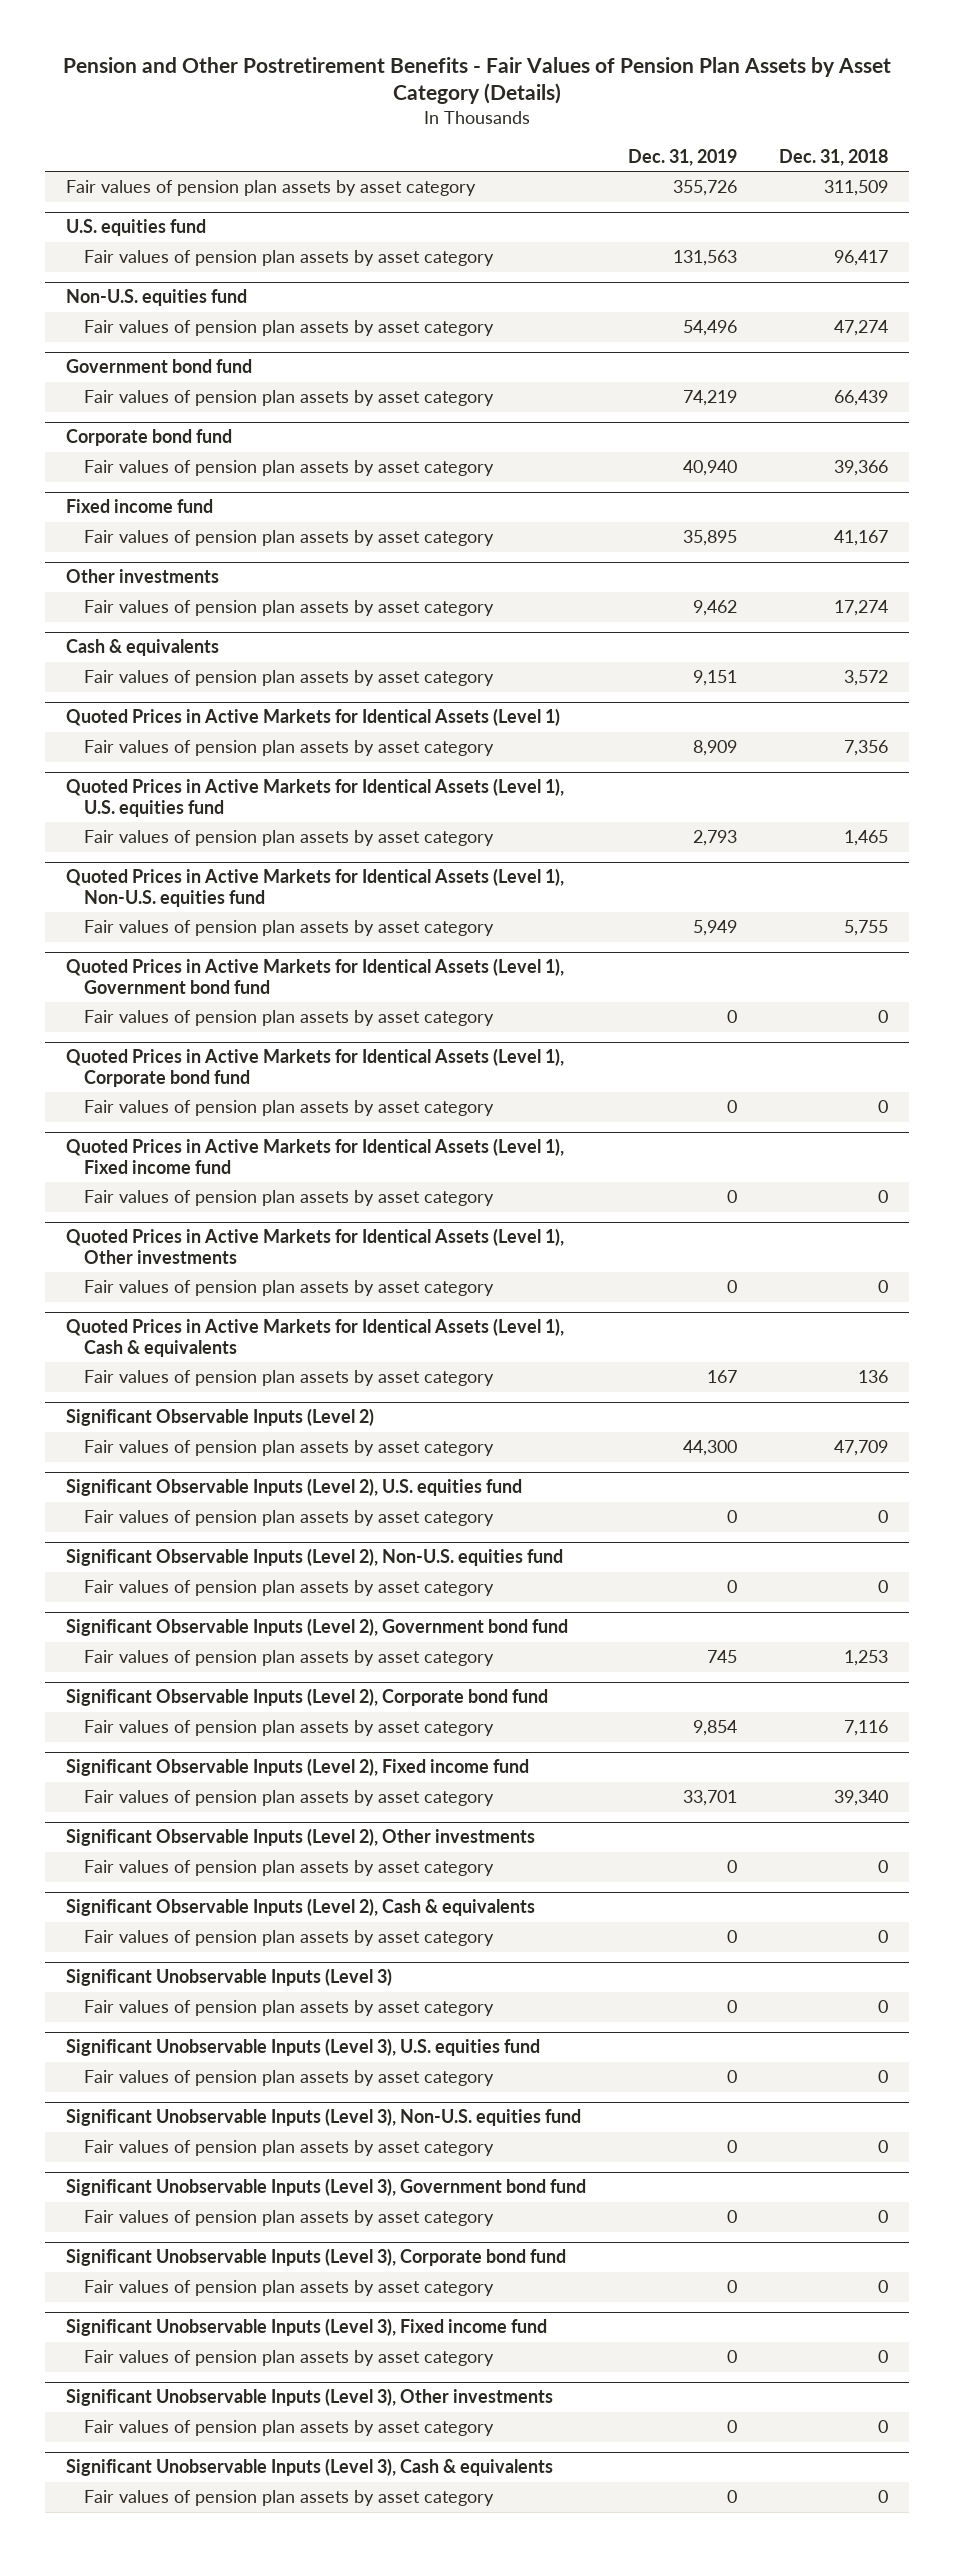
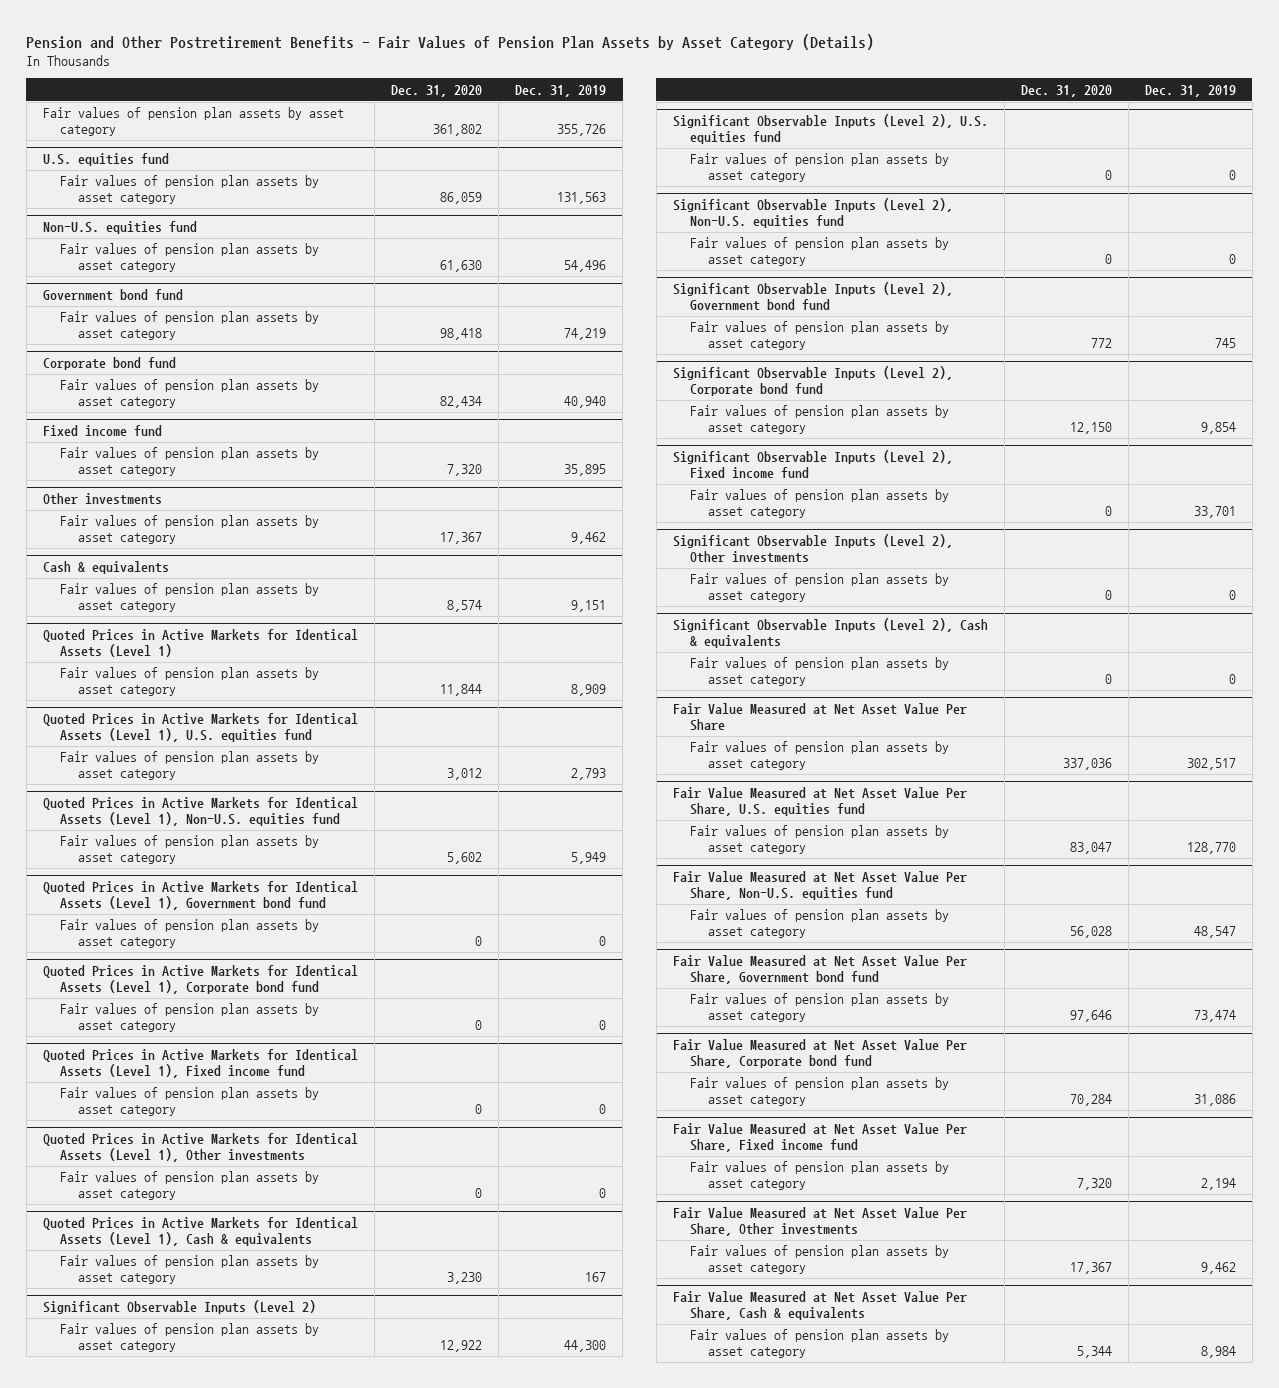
- | Dec. 31, 2019 | Dec. 31, 2018
+ | Dec. 31, 2020 | Dec. 31, 2019
- Significant Unobservable Inputs (Level 3)
- Fair values of pension plan assets by asset category | 0 | 0
- Significant Unobservable Inputs (Level 3), U.S. equities fund
- Fair values of pension plan assets by asset category | 0 | 0
- Significant Unobservable Inputs (Level 3), Non-U.S. equities fund
- Fair values of pension plan assets by asset category | 0 | 0
- Significant Unobservable Inputs (Level 3), Government bond fund
- Fair values of pension plan assets by asset category | 0 | 0
- Significant Unobservable Inputs (Level 3), Corporate bond fund
- Fair values of pension plan assets by asset category | 0 | 0
- Significant Unobservable Inputs (Level 3), Fixed income fund
- Fair values of pension plan assets by asset category | 0 | 0
- Significant Unobservable Inputs (Level 3), Other investments
- Fair values of pension plan assets by asset category | 0 | 0
- Significant Unobservable Inputs (Level 3), Cash & equivalents
- Fair values of pension plan assets by asset category | 0 | 0
+ Fair Value Measured at Net Asset Value Per Share
+ Fair values of pension plan assets by asset category | 337,036 | 302,517
+ Fair Value Measured at Net Asset Value Per Share, U.S. equities fund
+ Fair values of pension plan assets by asset category | 83,047 | 128,770
+ Fair Value Measured at Net Asset Value Per Share, Non-U.S. equities fund
+ Fair values of pension plan assets by asset category | 56,028 | 48,547
+ Fair Value Measured at Net Asset Value Per Share, Government bond fund
+ Fair values of pension plan assets by asset category | 97,646 | 73,474
+ Fair Value Measured at Net Asset Value Per Share, Corporate bond fund
+ Fair values of pension plan assets by asset category | 70,284 | 31,086
+ Fair Value Measured at Net Asset Value Per Share, Fixed income fund
+ Fair values of pension plan assets by asset category | 7,320 | 2,194
+ Fair Value Measured at Net Asset Value Per Share, Other investments
+ Fair values of pension plan assets by asset category | 17,367 | 9,462
+ Fair Value Measured at Net Asset Value Per Share, Cash & equivalents
+ Fair values of pension plan assets by asset category | 5,344 | 8,984

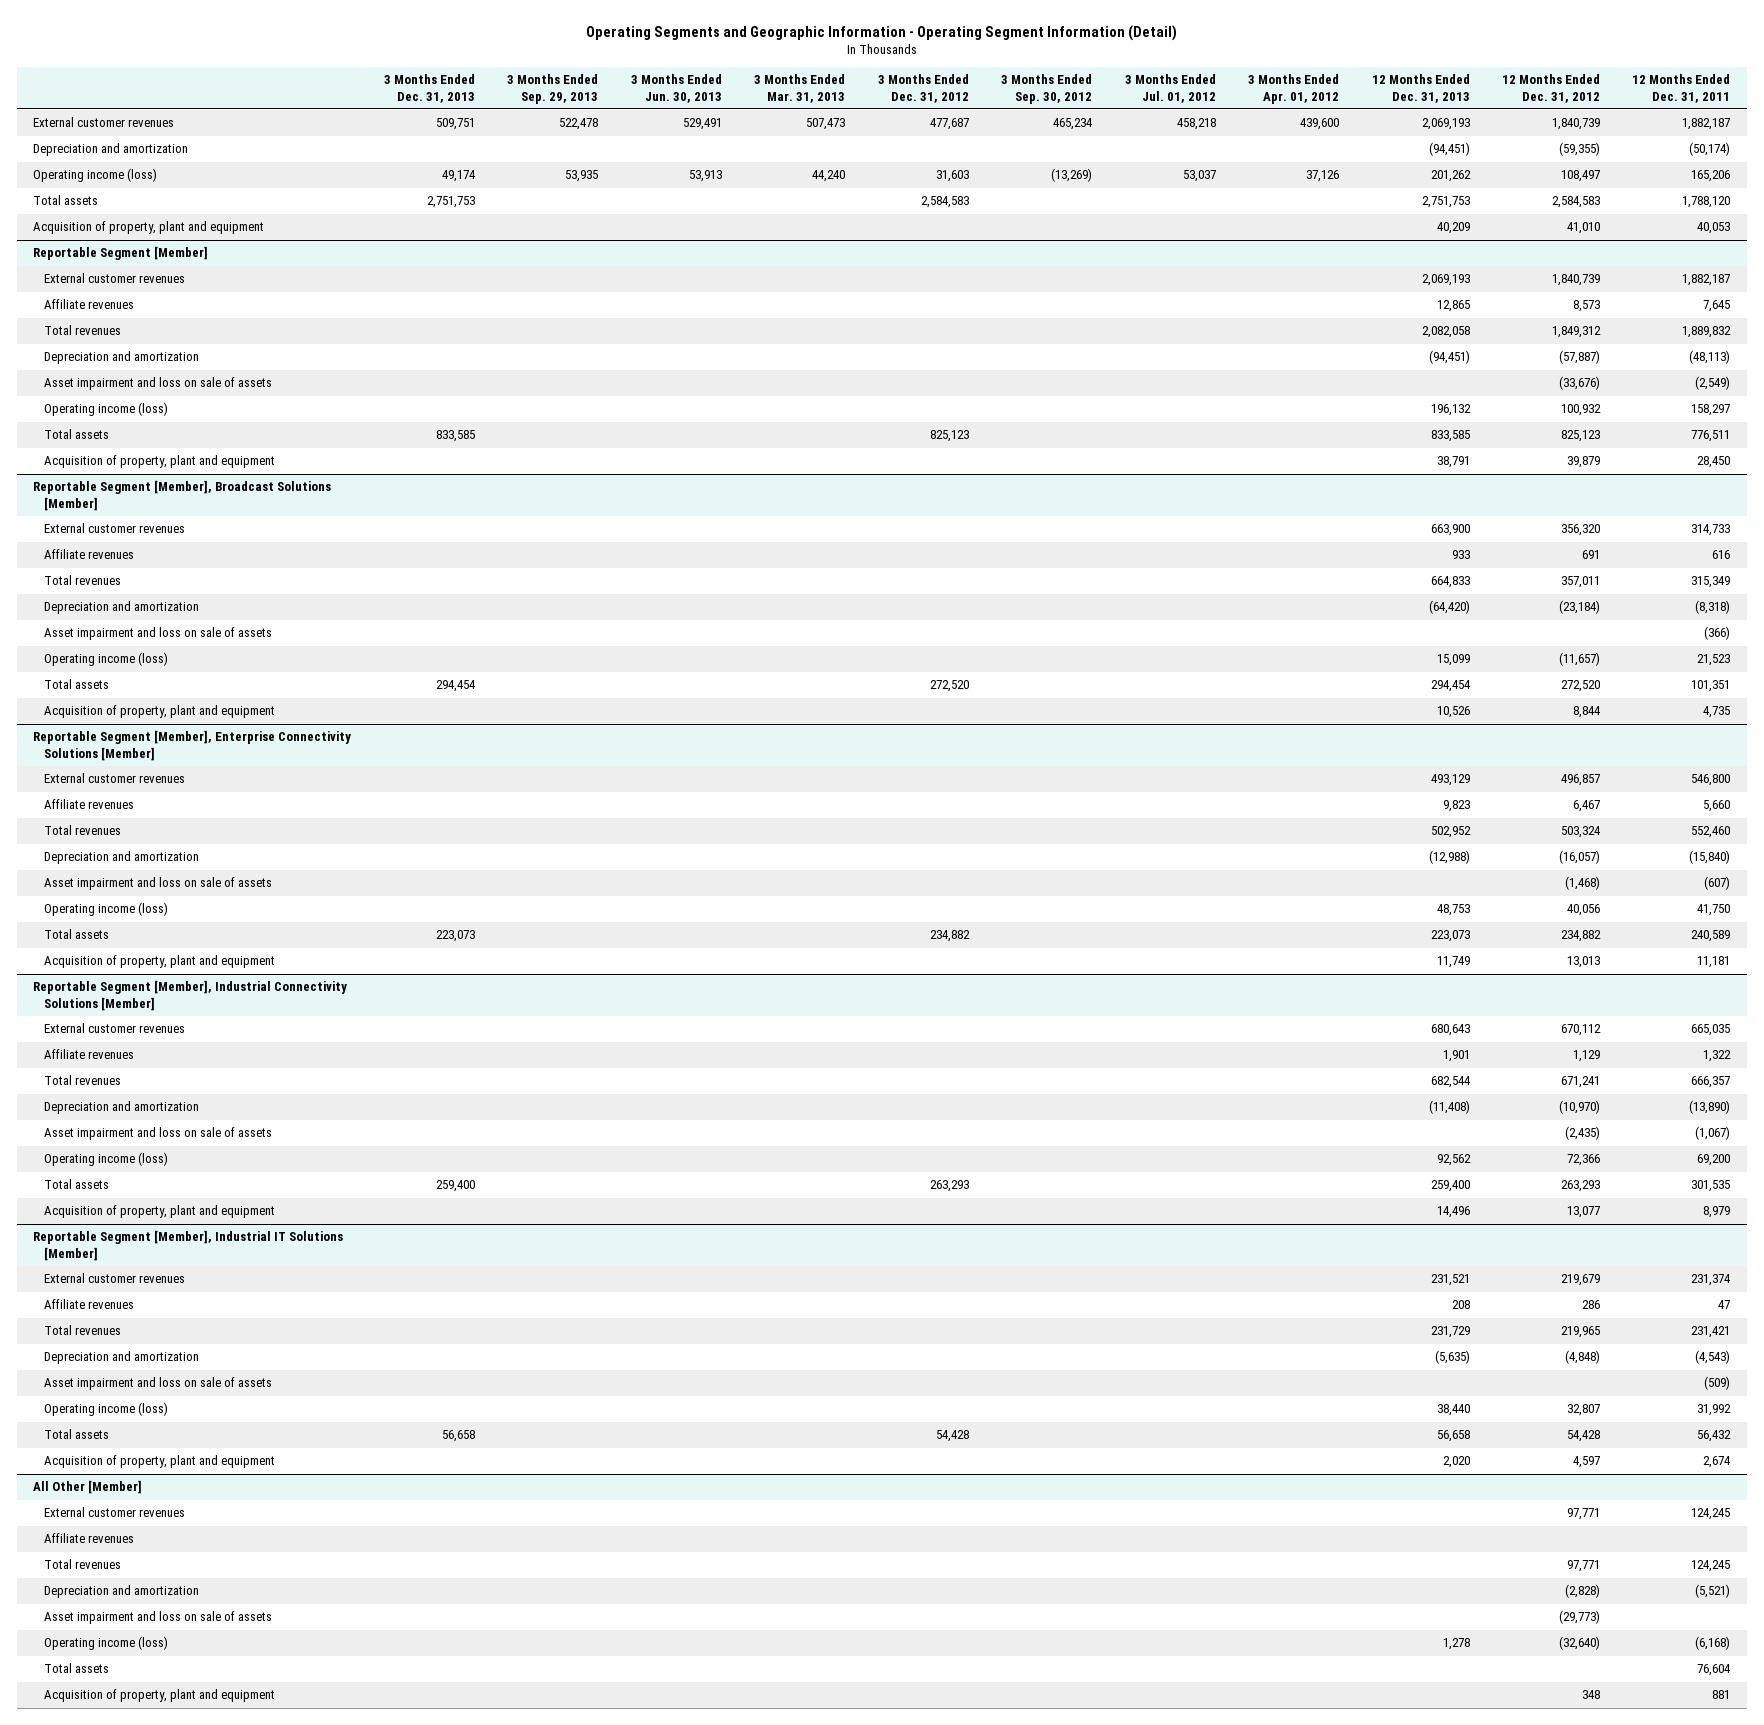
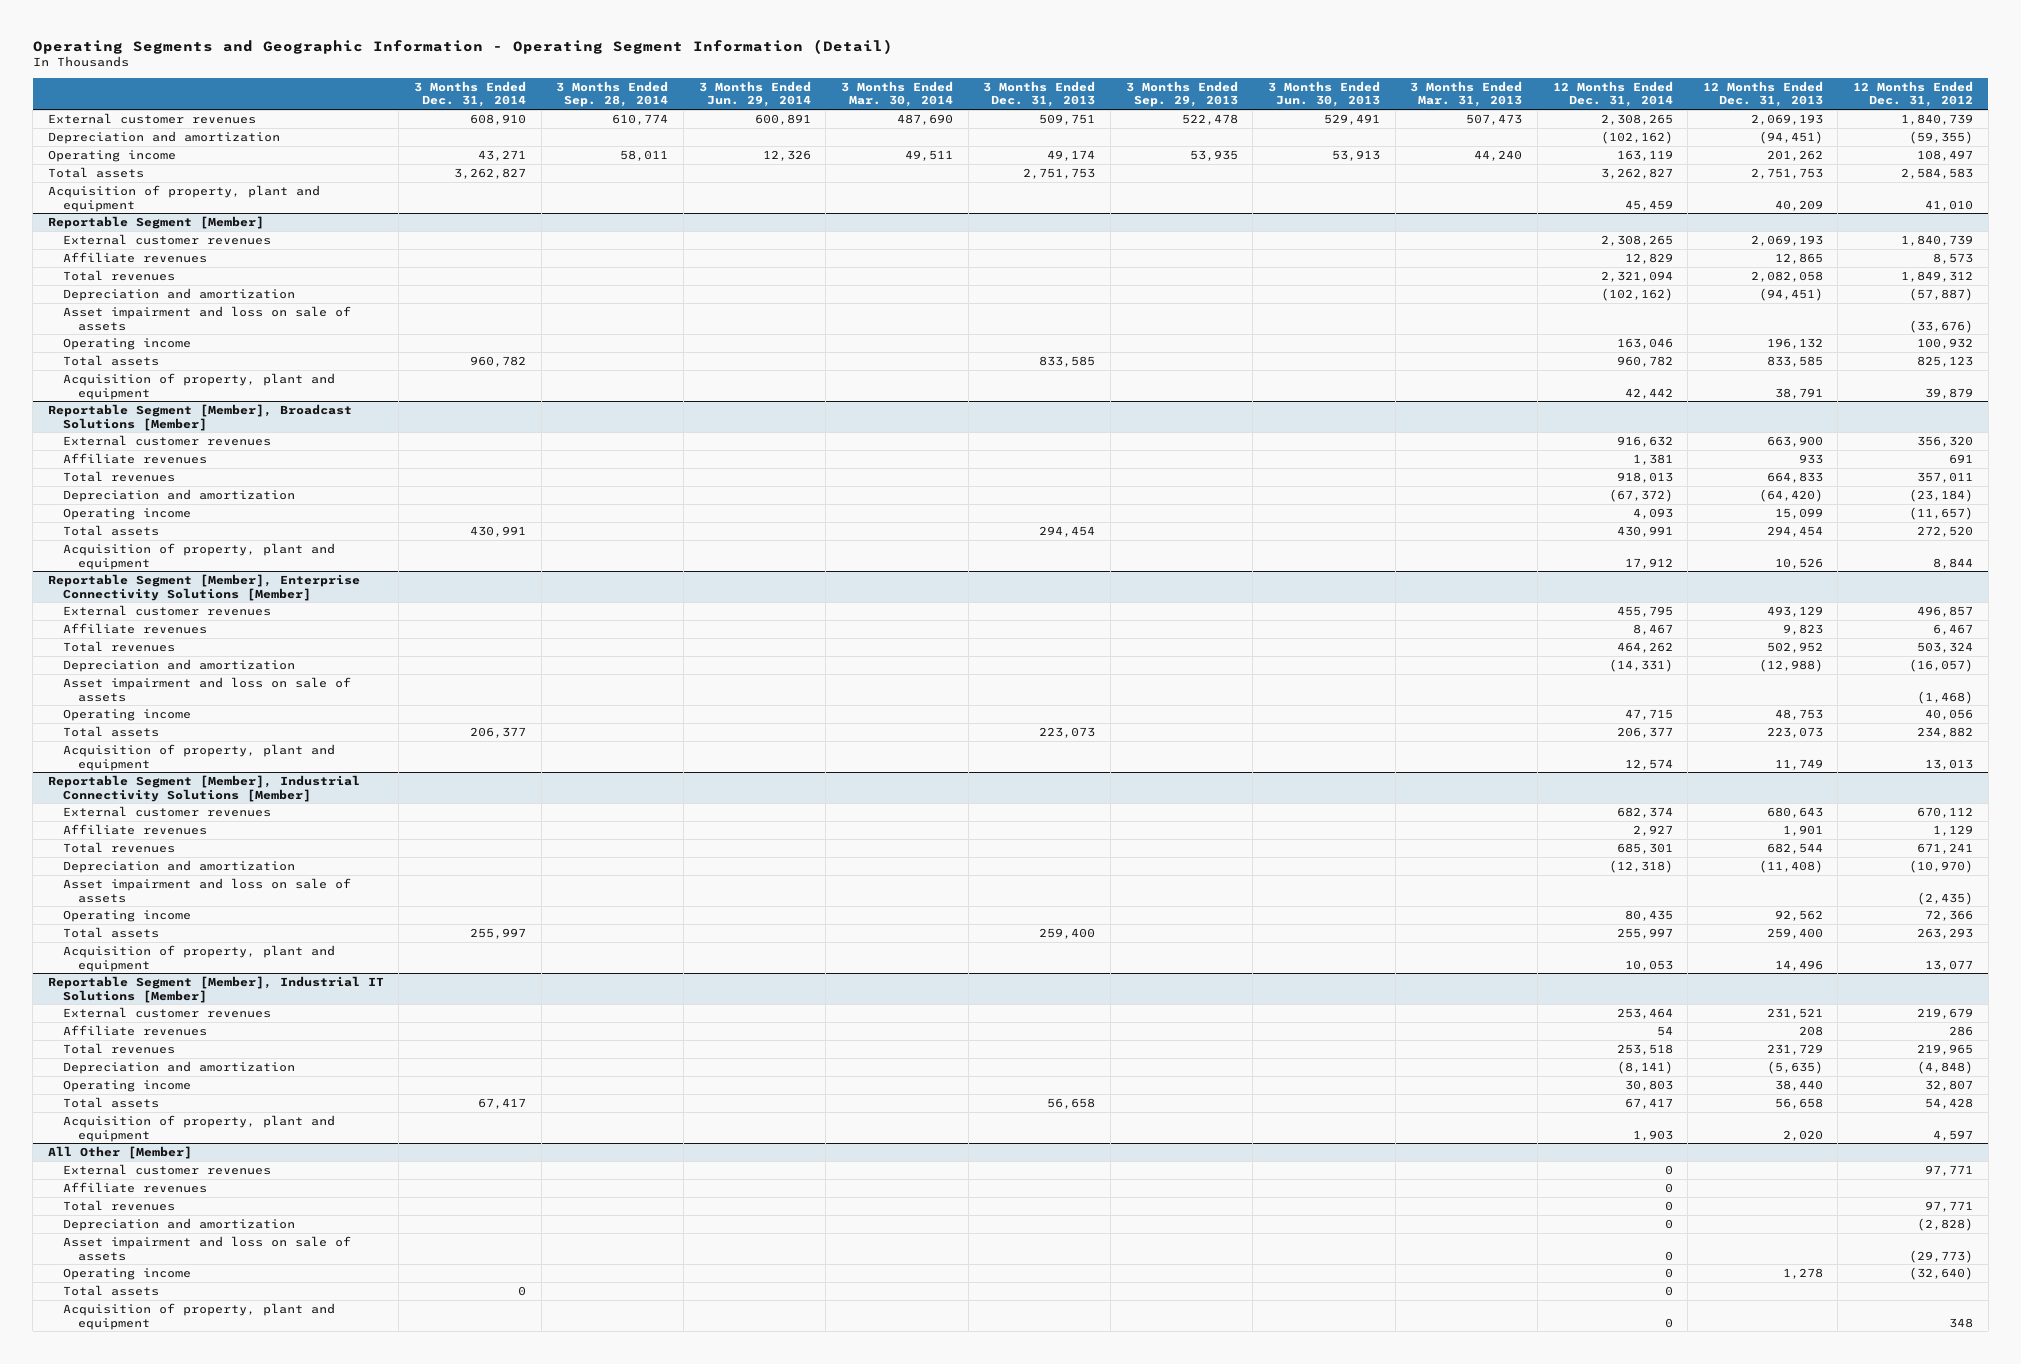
- | 3 Months Ended Dec. 31, 2013 | 3 Months Ended Sep. 29, 2013 | 3 Months Ended Jun. 30, 2013 | 3 Months Ended Mar. 31, 2013 | 3 Months Ended Dec. 31, 2012 | 3 Months Ended Sep. 30, 2012 | 3 Months Ended Jul. 01, 2012 | 3 Months Ended Apr. 01, 2012 | 12 Months Ended Dec. 31, 2013 | 12 Months Ended Dec. 31, 2012 | 12 Months Ended Dec. 31, 2011
+ | 3 Months Ended Dec. 31, 2014 | 3 Months Ended Sep. 28, 2014 | 3 Months Ended Jun. 29, 2014 | 3 Months Ended Mar. 30, 2014 | 3 Months Ended Dec. 31, 2013 | 3 Months Ended Sep. 29, 2013 | 3 Months Ended Jun. 30, 2013 | 3 Months Ended Mar. 31, 2013 | 12 Months Ended Dec. 31, 2014 | 12 Months Ended Dec. 31, 2013 | 12 Months Ended Dec. 31, 2012
- Operating income (loss) | 49,174 | 53,935 | 53,913 | 44,240 | 31,603 | (13,269) | 53,037 | 37,126 | 201,262 | 108,497 | 165,206
+ Operating income | 43,271 | 58,011 | 12,326 | 49,511 | 49,174 | 53,935 | 53,913 | 44,240 | 163,119 | 201,262 | 108,497
@ Reportable Segment [Member]
- Operating income (loss) | | | | | | | | | 196,132 | 100,932 | 158,297
+ Operating income | | | | | | | | | 163,046 | 196,132 | 100,932
@ Reportable Segment [Member], Broadcast Solutions [Member]
- Asset impairment and loss on sale of assets | | | | | | | | | | | (366)
- Operating income (loss) | | | | | | | | | 15,099 | (11,657) | 21,523
+ Operating income | | | | | | | | | 4,093 | 15,099 | (11,657)
@ Reportable Segment [Member], Enterprise Connectivity Solutions [Member]
- Operating income (loss) | | | | | | | | | 48,753 | 40,056 | 41,750
+ Operating income | | | | | | | | | 47,715 | 48,753 | 40,056
@ Reportable Segment [Member], Industrial Connectivity Solutions [Member]
- Operating income (loss) | | | | | | | | | 92,562 | 72,366 | 69,200
+ Operating income | | | | | | | | | 80,435 | 92,562 | 72,366
@ Reportable Segment [Member], Industrial IT Solutions [Member]
- Asset impairment and loss on sale of assets | | | | | | | | | | | (509)
- Operating income (loss) | | | | | | | | | 38,440 | 32,807 | 31,992
+ Operating income | | | | | | | | | 30,803 | 38,440 | 32,807
@ All Other [Member]
- Operating income (loss) | | | | | | | | | 1,278 | (32,640) | (6,168)
+ Operating income | | | | | | | | | 0 | 1,278 | (32,640)

